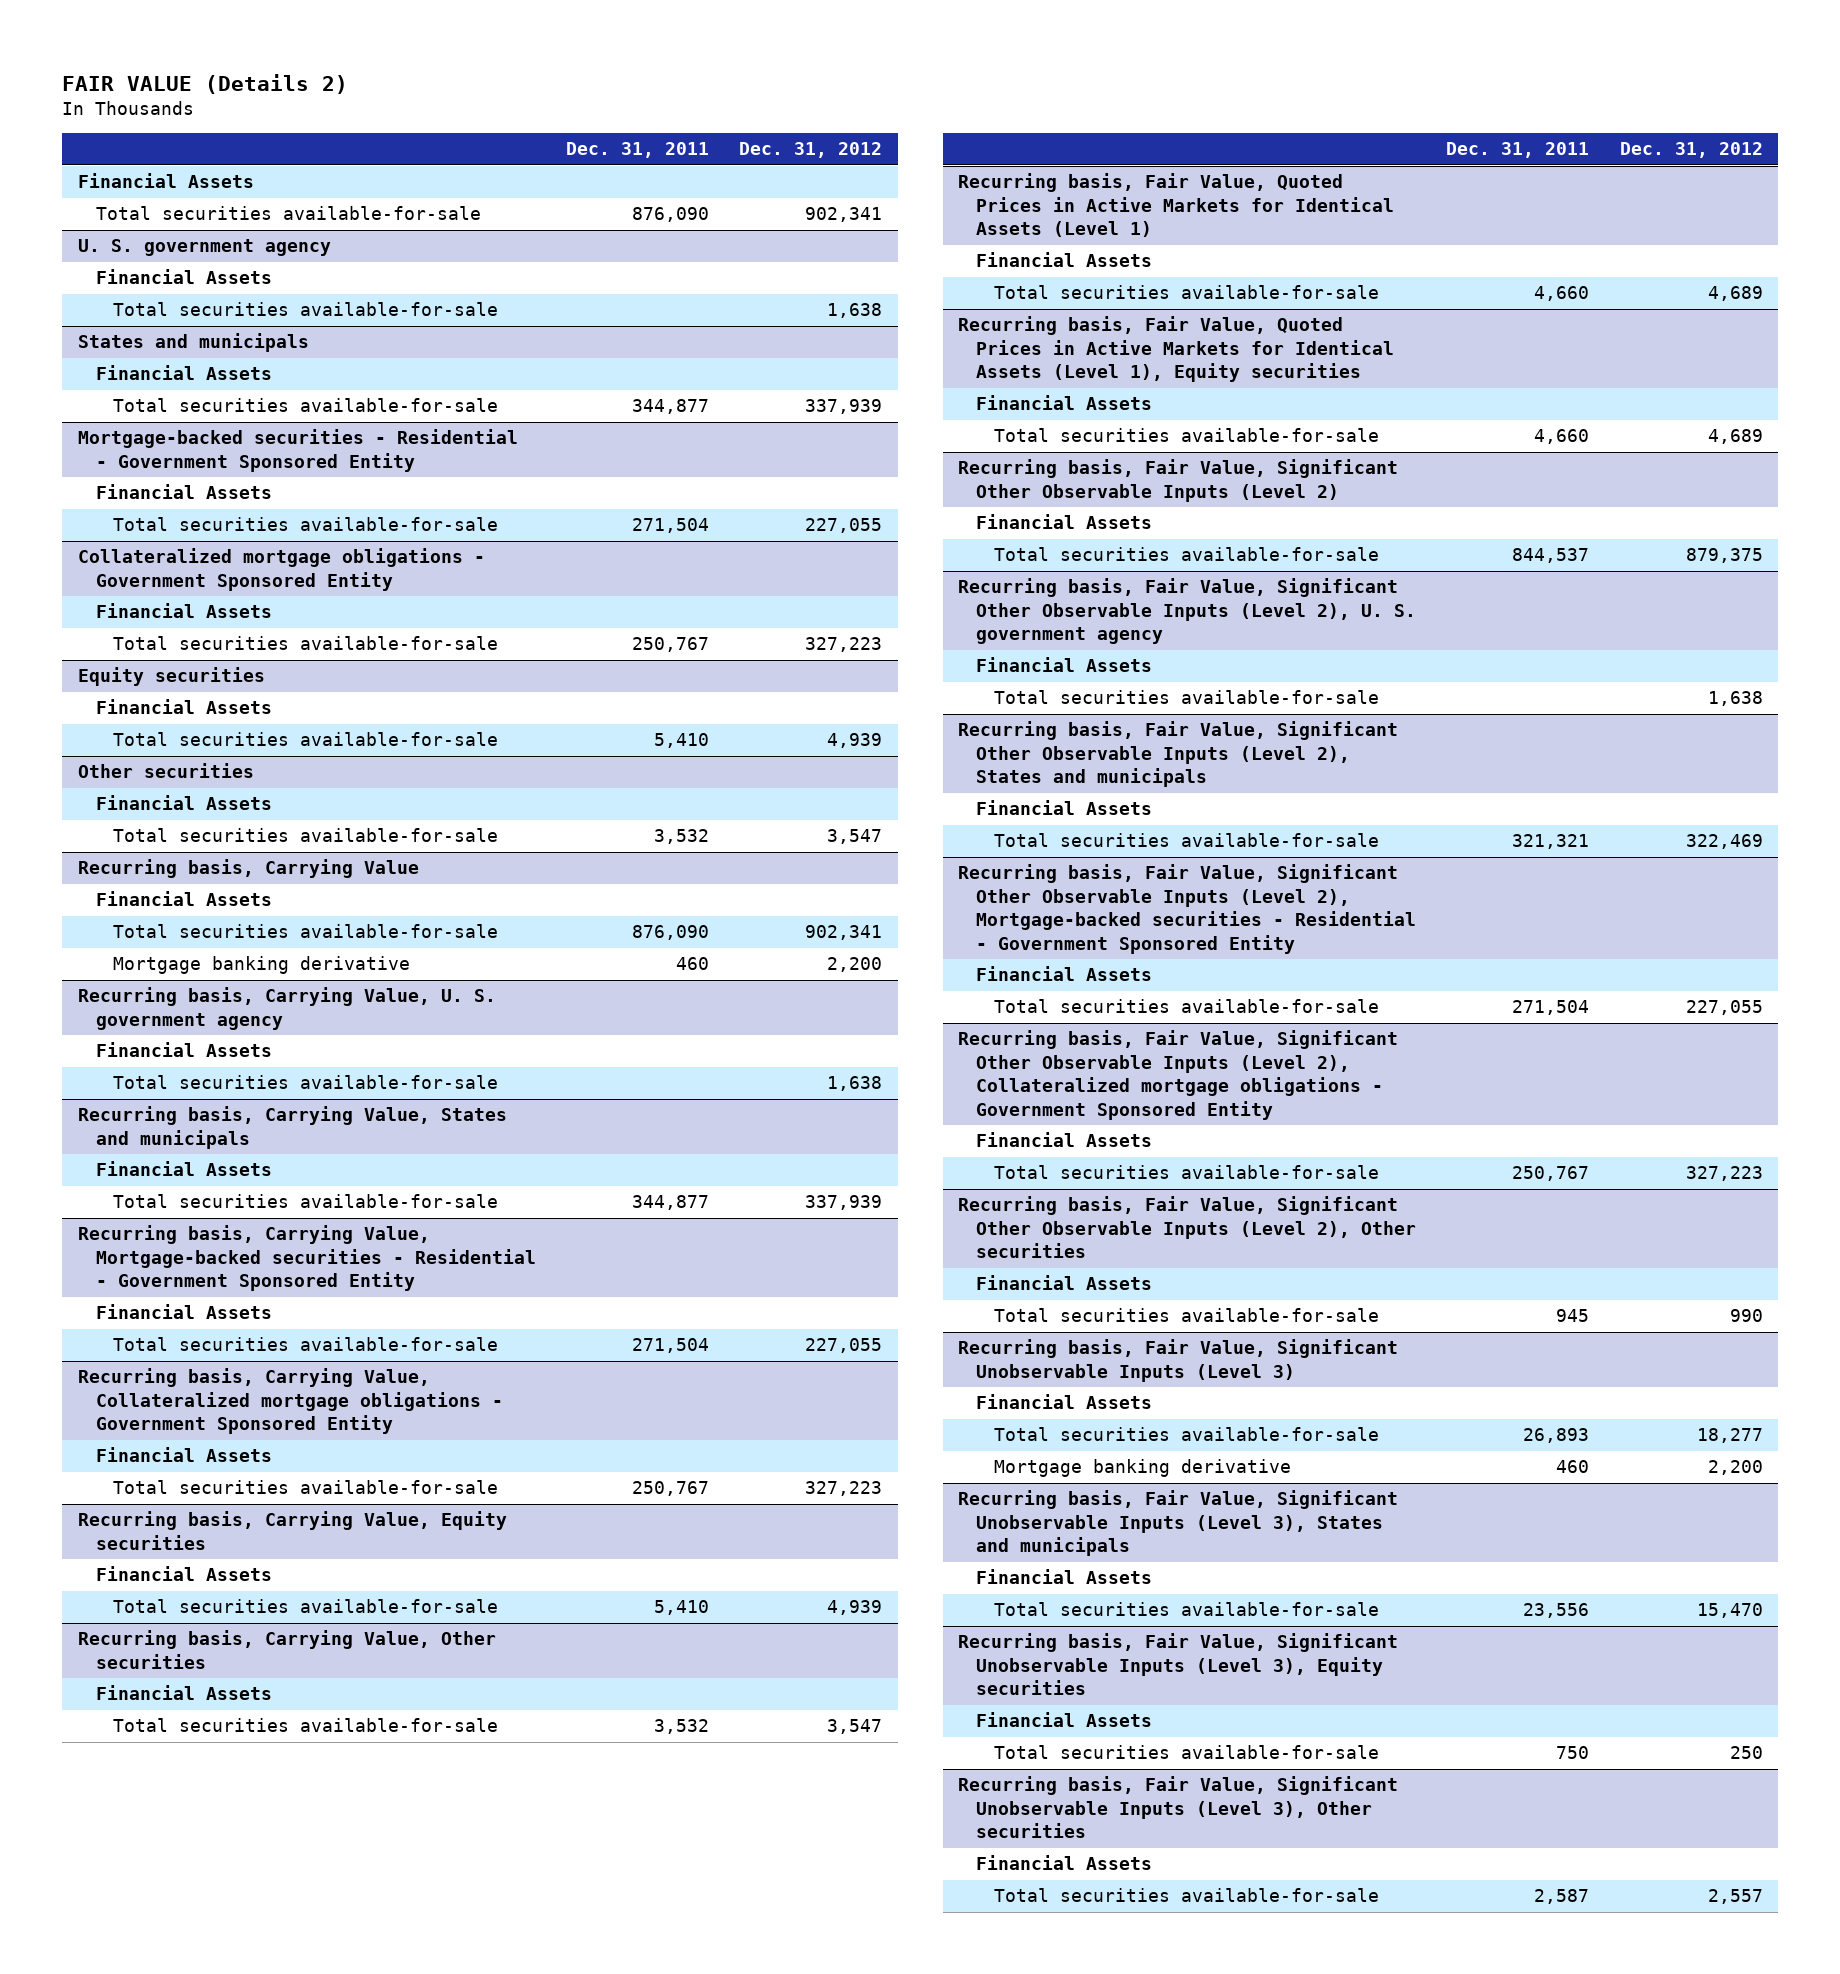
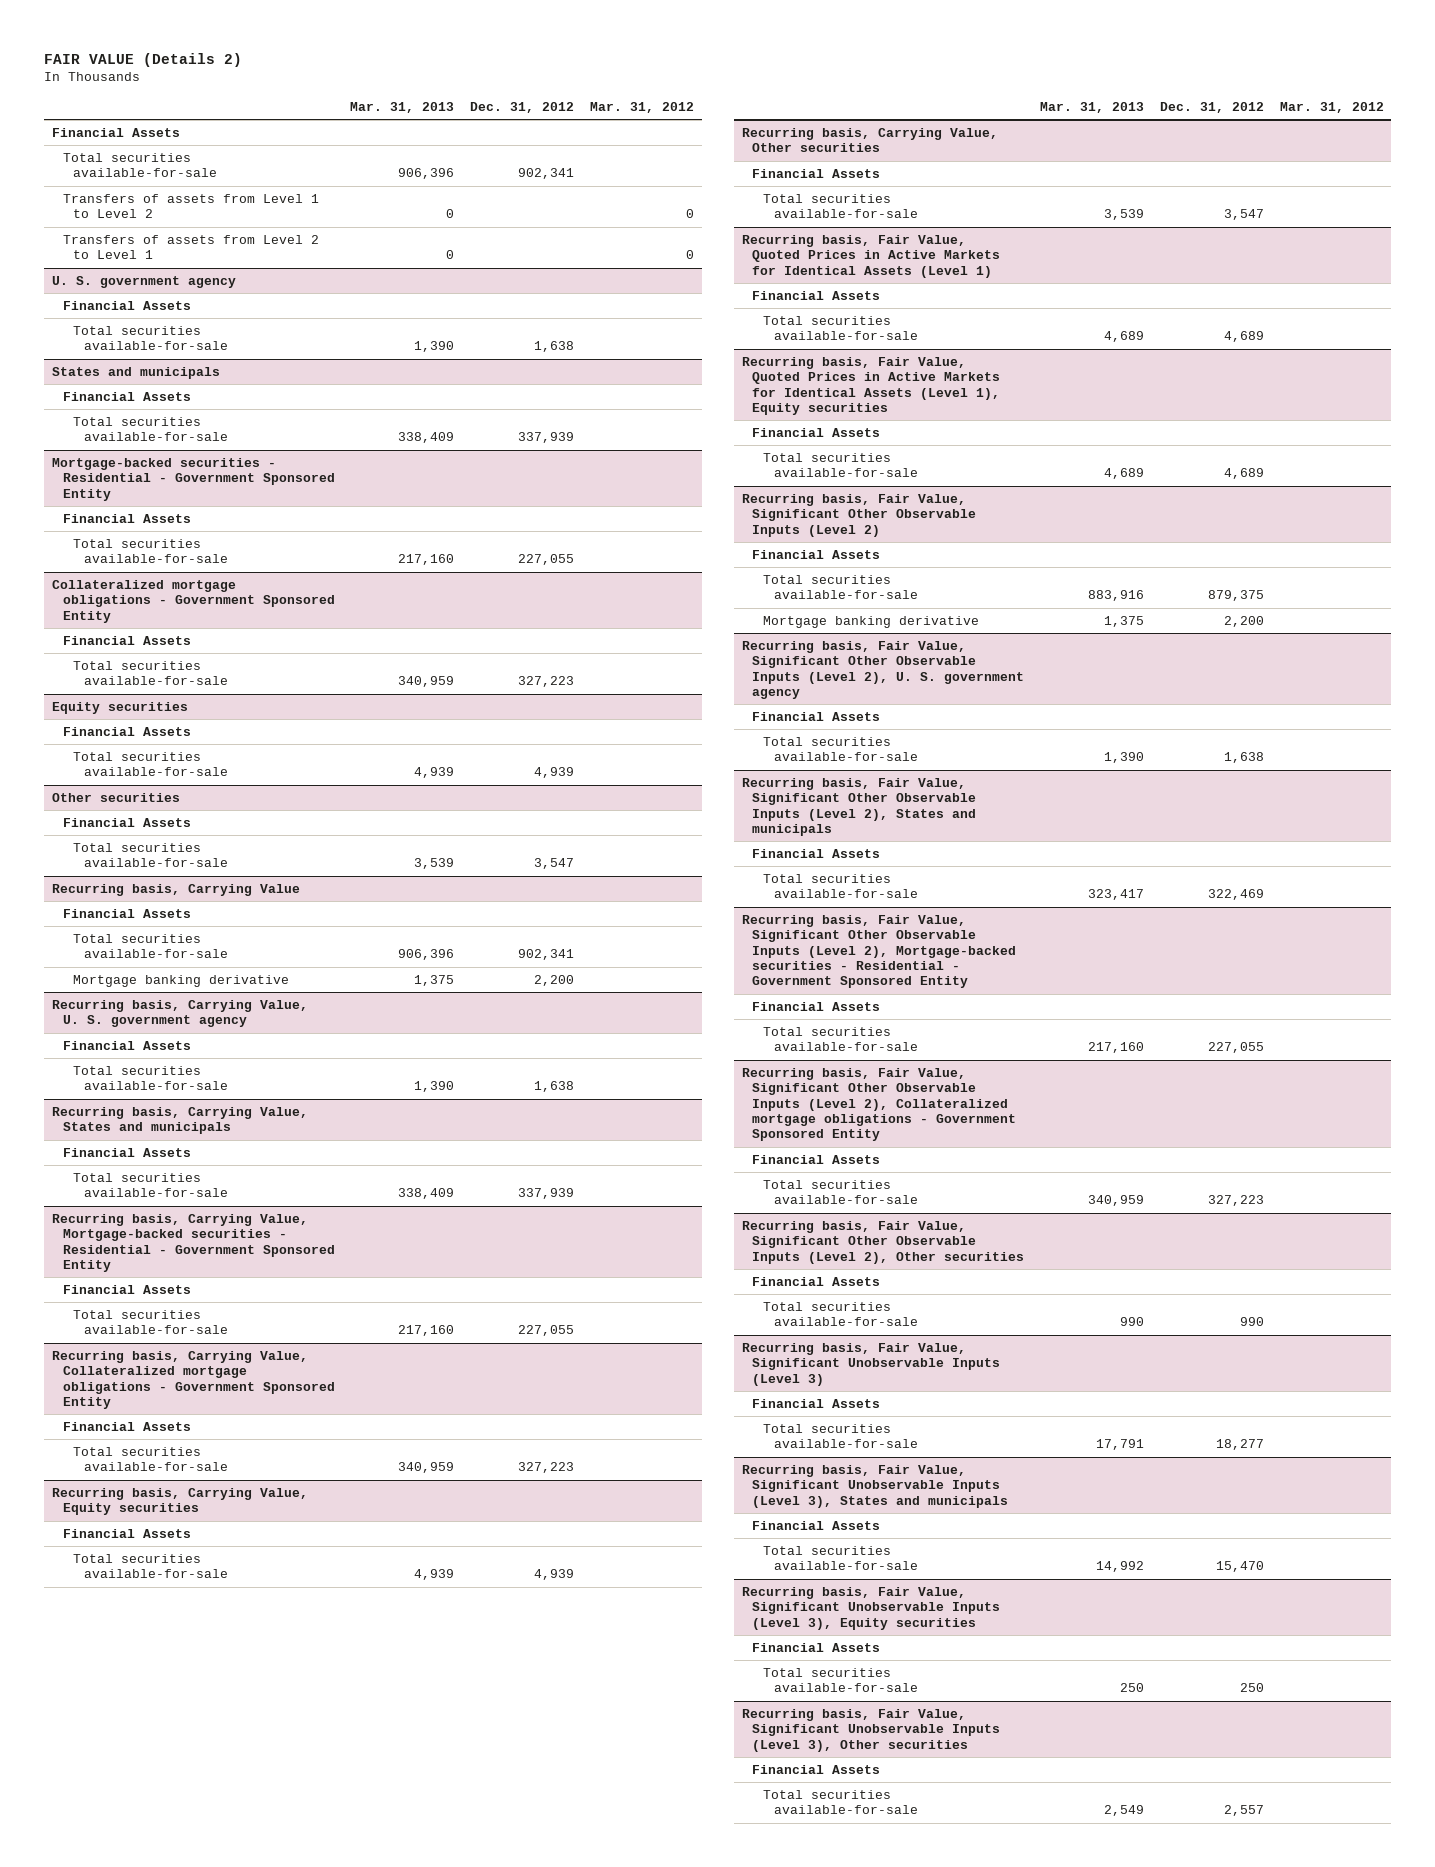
- | Dec. 31, 2011 | Dec. 31, 2012
+ | Mar. 31, 2013 | Dec. 31, 2012 | Mar. 31, 2012
+ Transfers of assets from Level 1 to Level 2 | 0 | | 0
+ Transfers of assets from Level 2 to Level 1 | 0 | | 0
@ Recurring basis, Fair Value, Significant Other Observable Inputs (Level 2)
+ Mortgage banking derivative | 1,375 | 2,200 |
@ Recurring basis, Fair Value, Significant Unobservable Inputs (Level 3)
- Mortgage banking derivative | 460 | 2,200

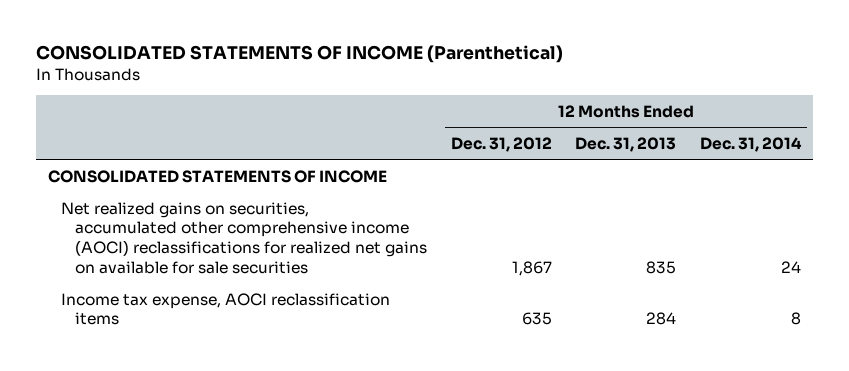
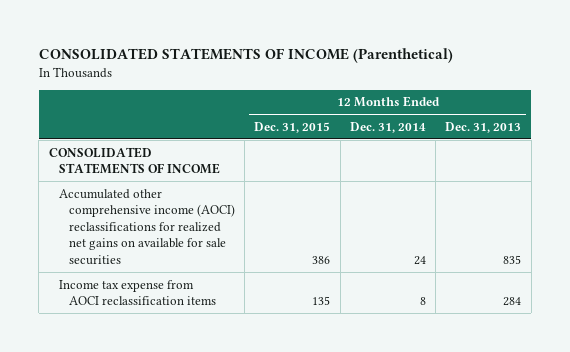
- | 12 Months Ended Dec. 31, 2012 | 12 Months Ended Dec. 31, 2013 | 12 Months Ended Dec. 31, 2014
+ | 12 Months Ended Dec. 31, 2015 | 12 Months Ended Dec. 31, 2014 | 12 Months Ended Dec. 31, 2013
- Net realized gains on securities, accumulated other comprehensive income (AOCI) reclassifications for realized net gains on available for sale securities | 1,867 | 835 | 24
- Income tax expense, AOCI reclassification items | 635 | 284 | 8
+ Accumulated other comprehensive income (AOCI) reclassifications for realized net gains on available for sale securities | 386 | 24 | 835
+ Income tax expense from AOCI reclassification items | 135 | 8 | 284

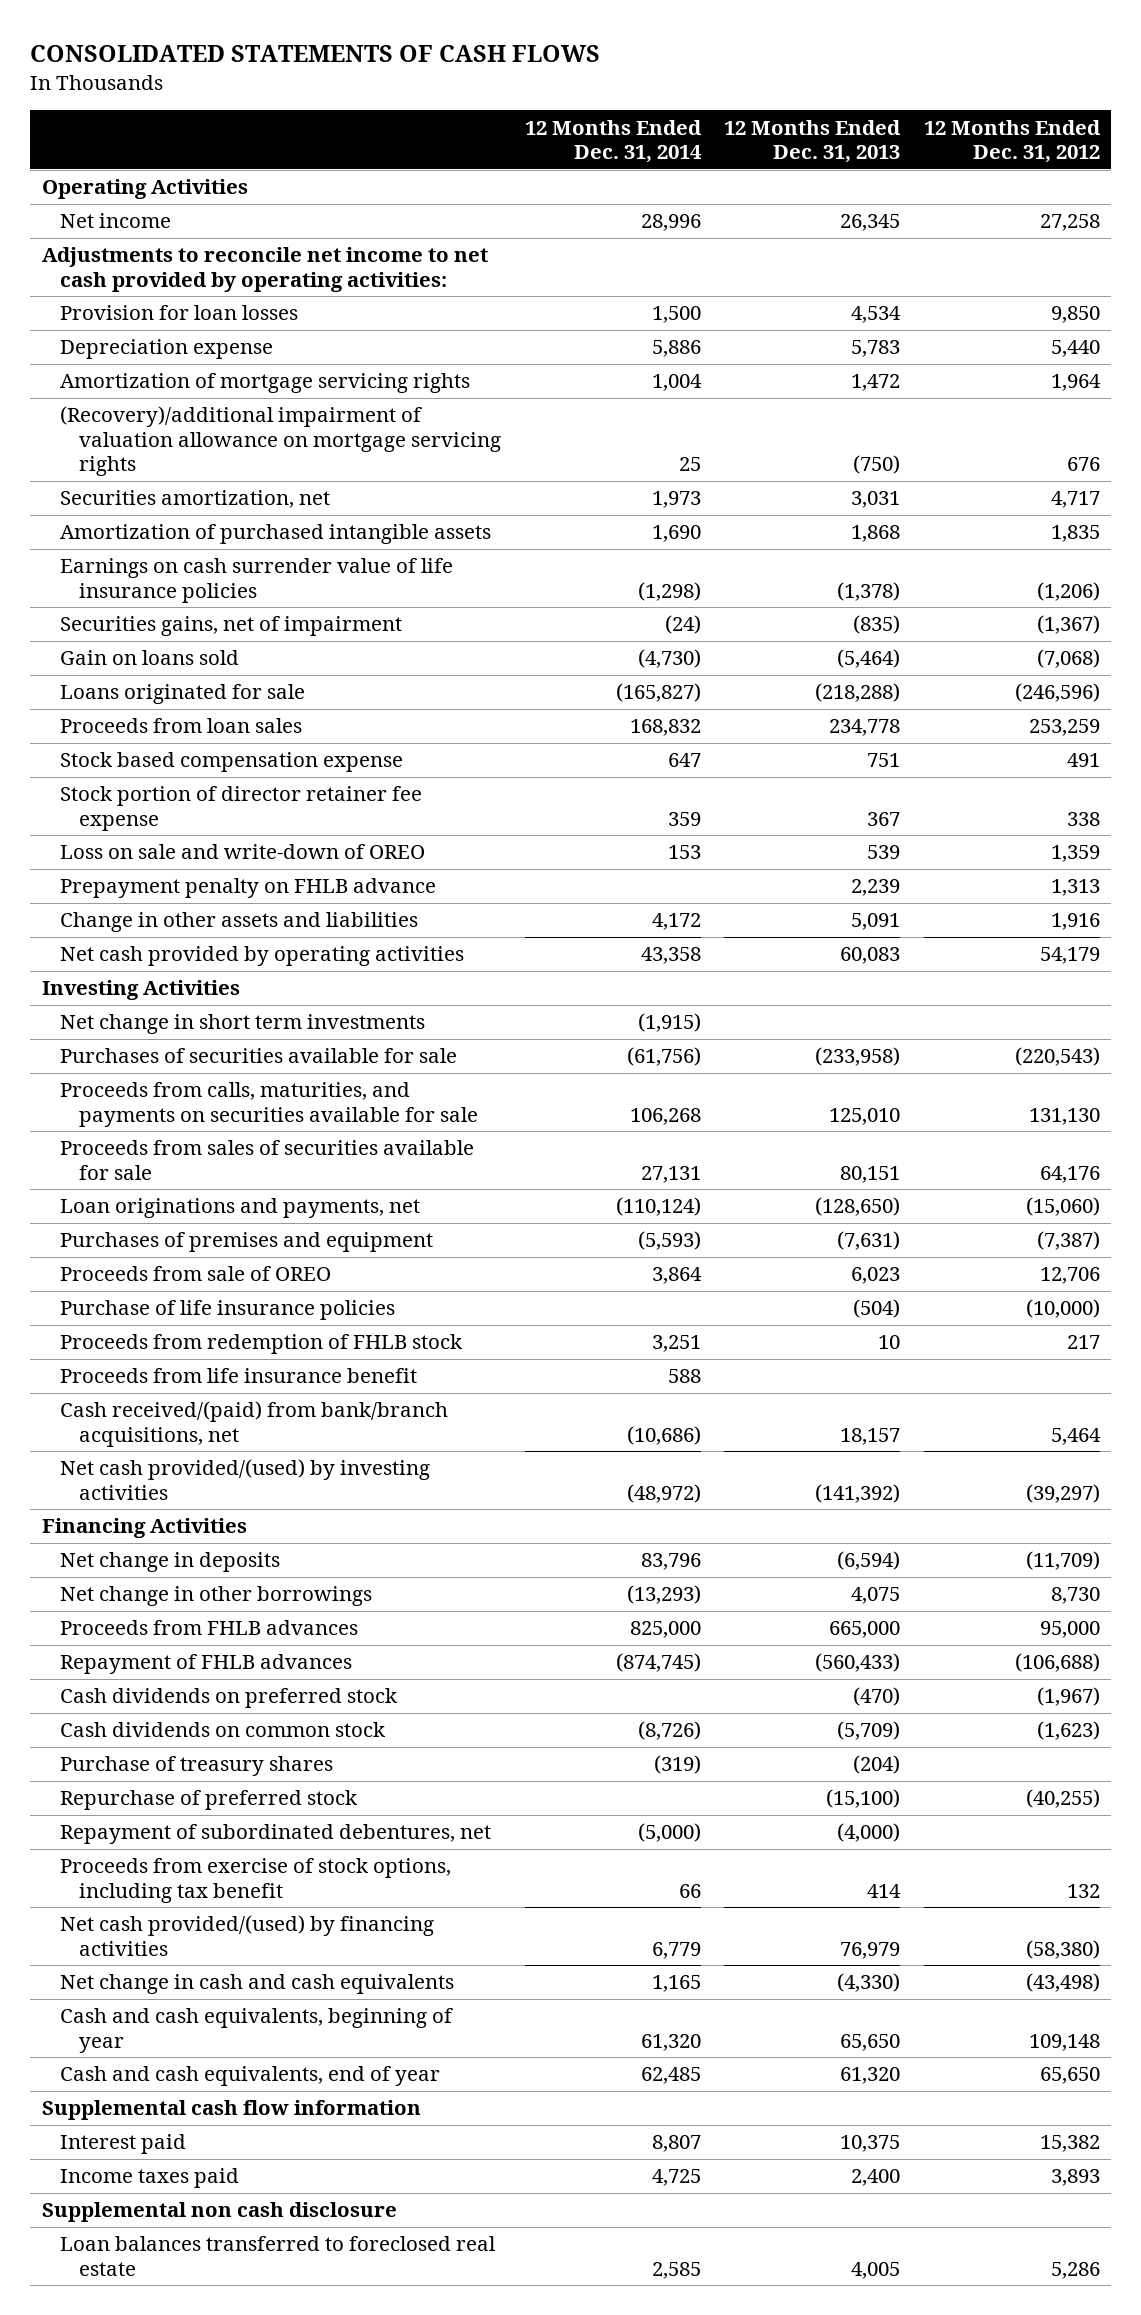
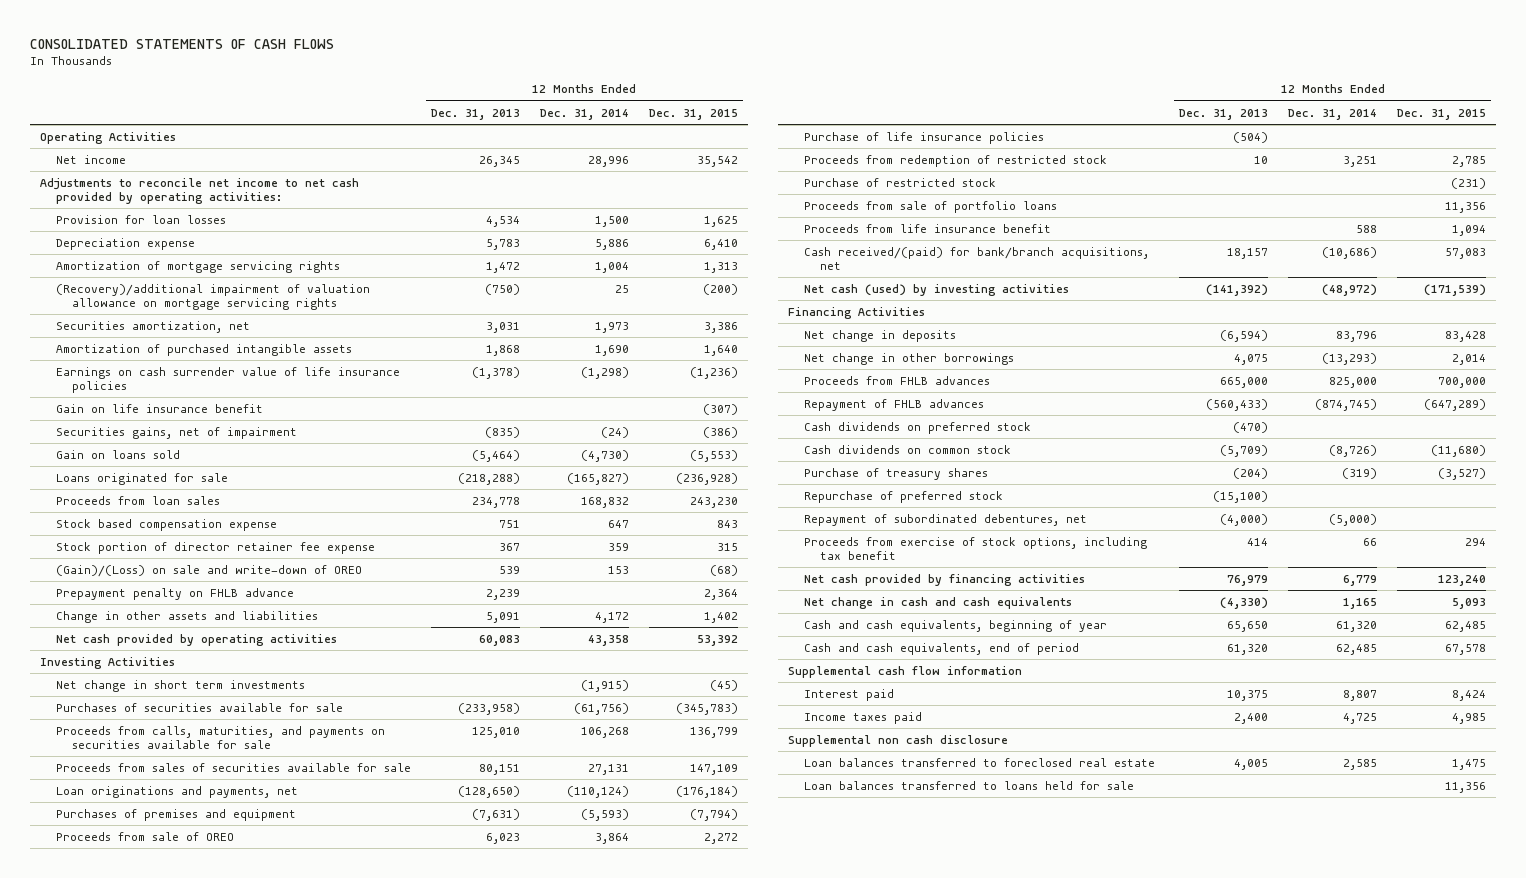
- | 12 Months Ended Dec. 31, 2014 | 12 Months Ended Dec. 31, 2013 | 12 Months Ended Dec. 31, 2012
+ | 12 Months Ended Dec. 31, 2013 | 12 Months Ended Dec. 31, 2014 | 12 Months Ended Dec. 31, 2015
+ Gain on life insurance benefit | | | (307)
- Loss on sale and write-down of OREO | 153 | 539 | 1,359
+ (Gain)/(Loss) on sale and write-down of OREO | 539 | 153 | (68)
- Proceeds from redemption of FHLB stock | 3,251 | 10 | 217
+ Proceeds from redemption of restricted stock | 10 | 3,251 | 2,785
+ Purchase of restricted stock | | | (231)
+ Proceeds from sale of portfolio loans | | | 11,356
- Cash received/(paid) from bank/branch acquisitions, net | (10,686) | 18,157 | 5,464
- Net cash provided/(used) by investing activities | (48,972) | (141,392) | (39,297)
+ Cash received/(paid) for bank/branch acquisitions, net | 18,157 | (10,686) | 57,083
+ Net cash (used) by investing activities | (141,392) | (48,972) | (171,539)
- Net cash provided/(used) by financing activities | 6,779 | 76,979 | (58,380)
+ Net cash provided by financing activities | 76,979 | 6,779 | 123,240
- Cash and cash equivalents, end of year | 62,485 | 61,320 | 65,650
+ Cash and cash equivalents, end of period | 61,320 | 62,485 | 67,578
+ Loan balances transferred to loans held for sale | | | 11,356

